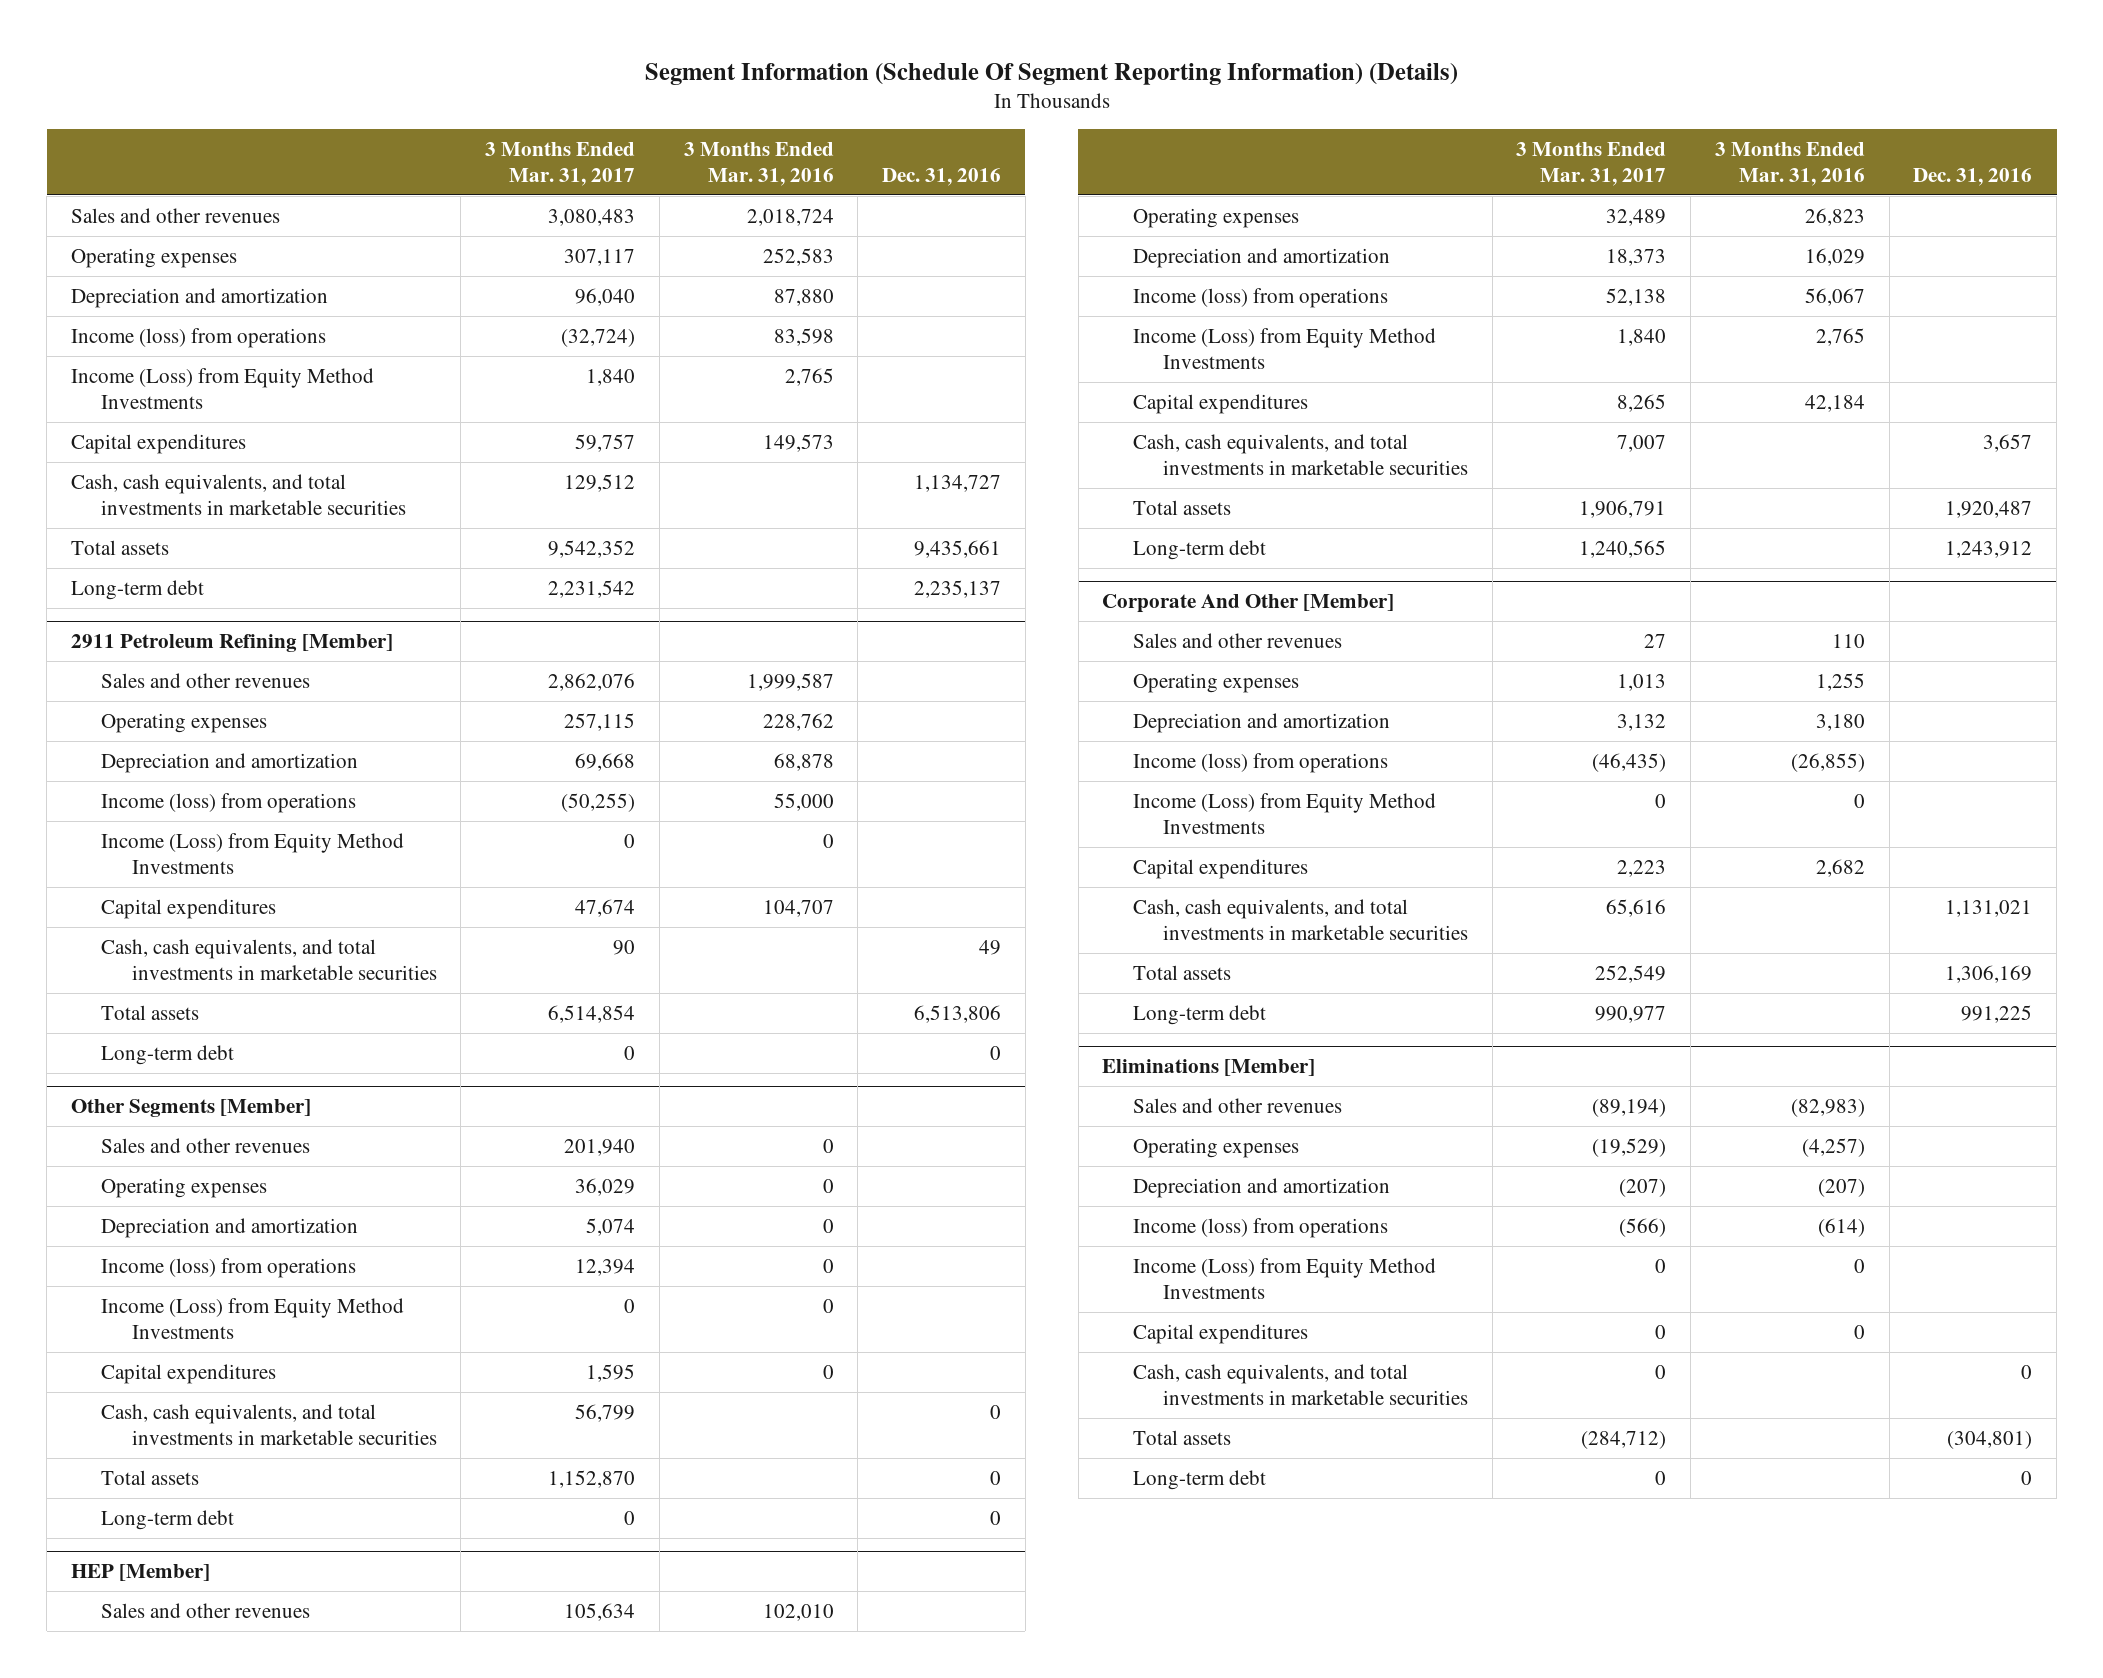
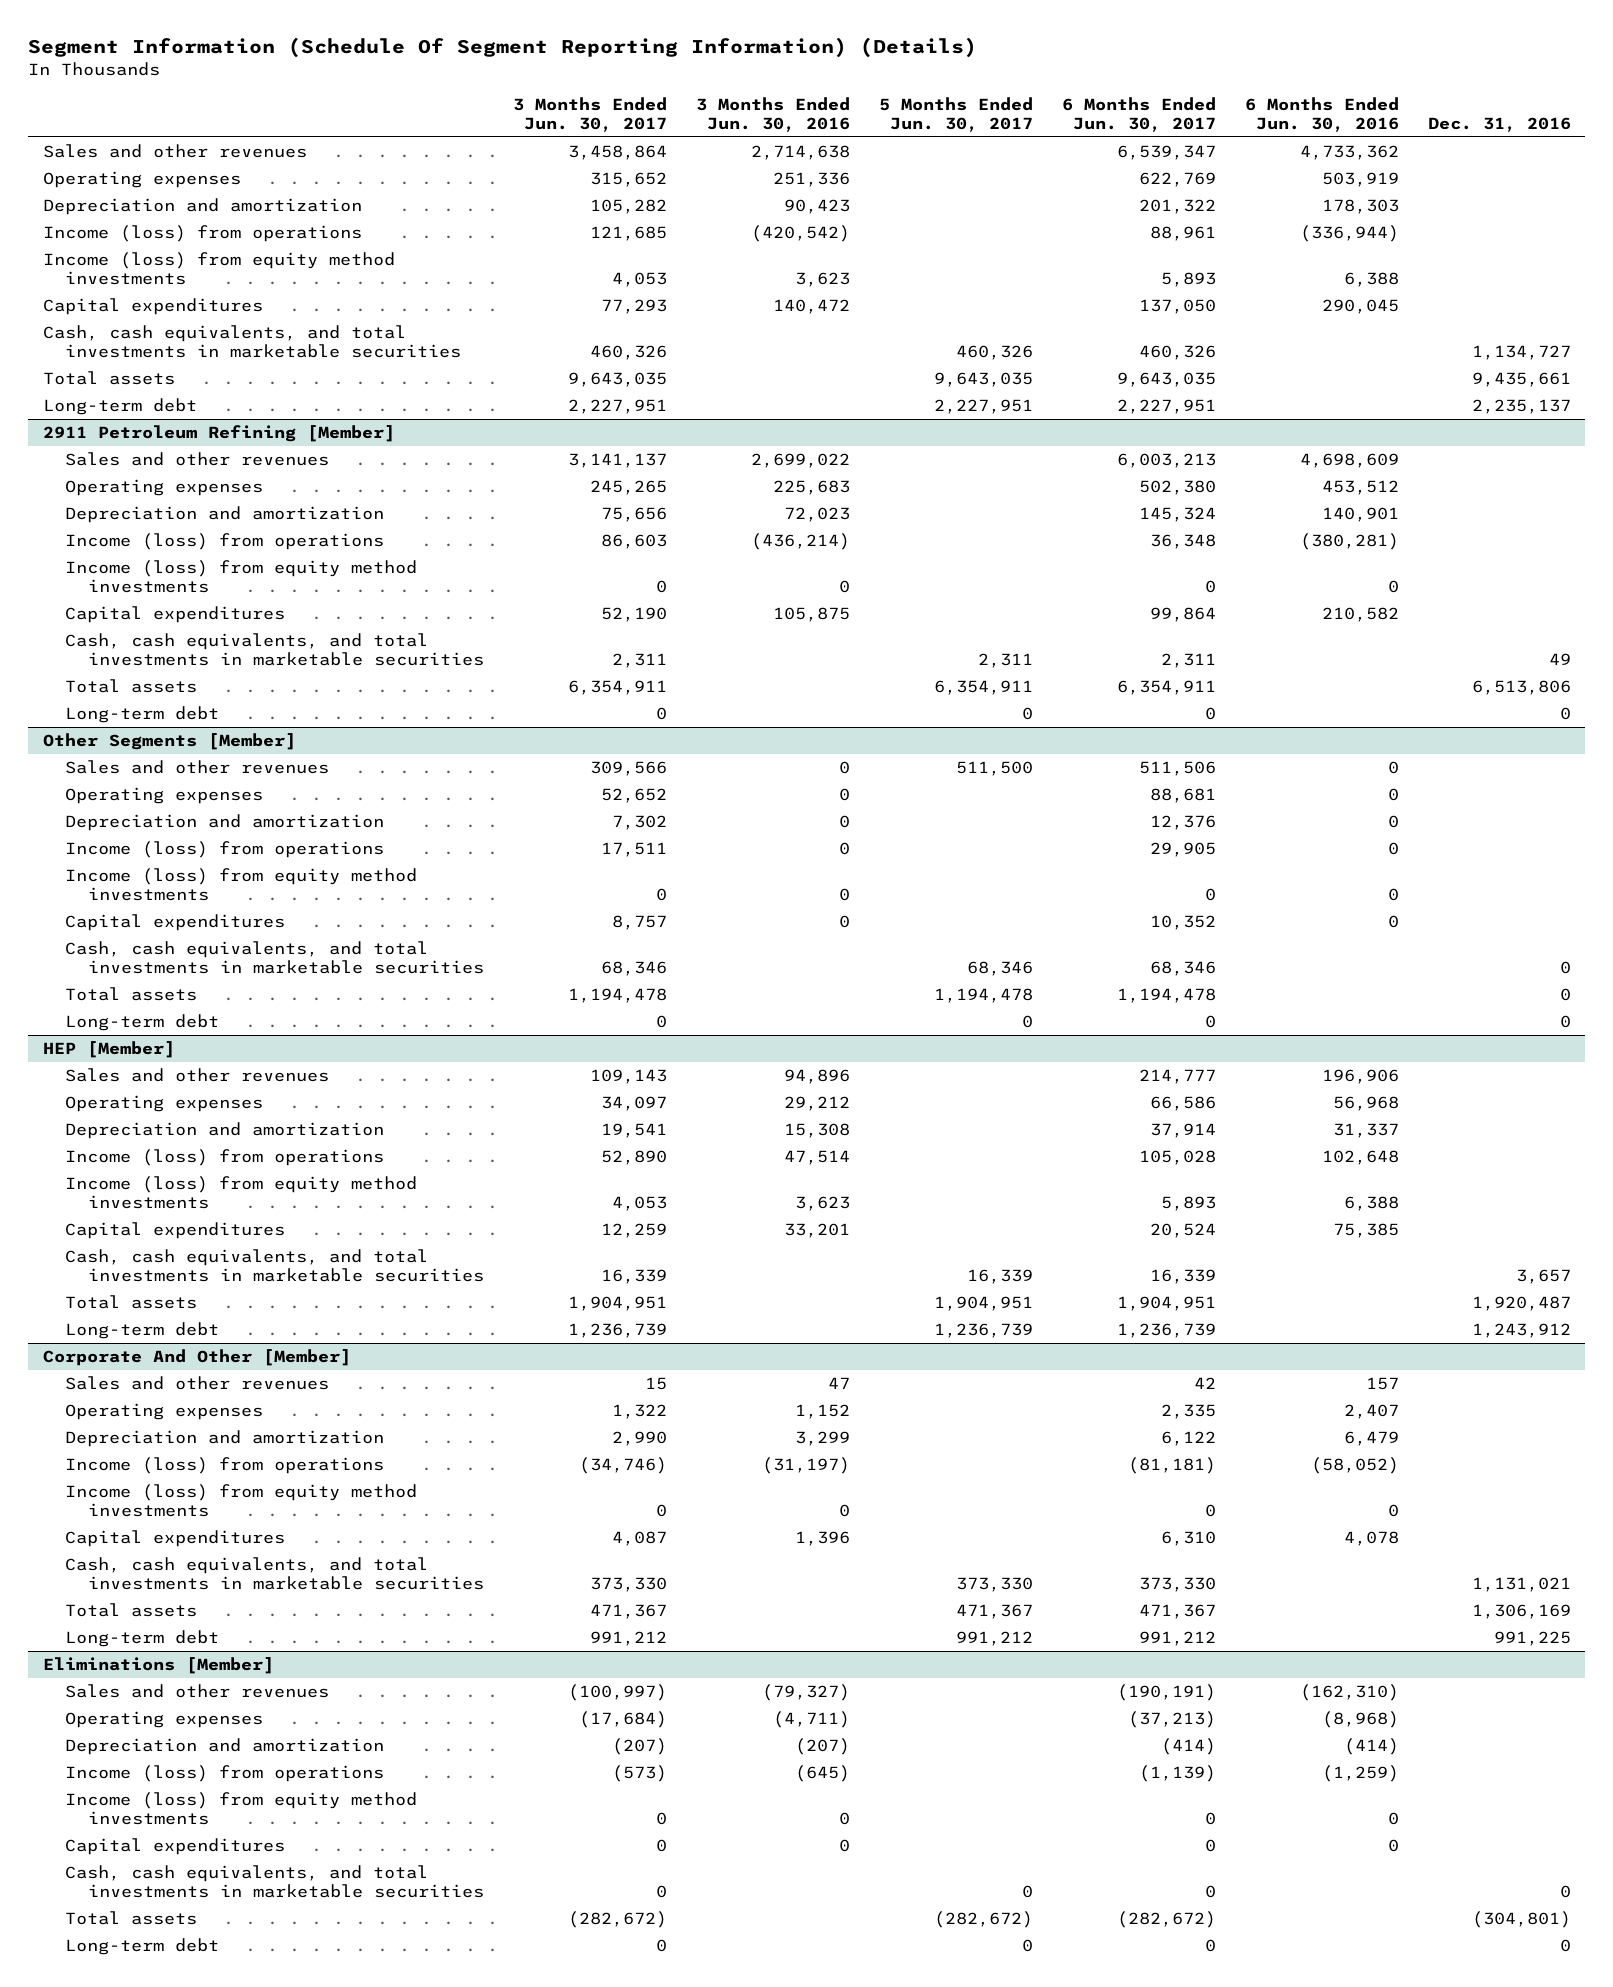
- | 3 Months Ended Mar. 31, 2017 | 3 Months Ended Mar. 31, 2016 | Dec. 31, 2016
+ | 3 Months Ended Jun. 30, 2017 | 3 Months Ended Jun. 30, 2016 | 5 Months Ended Jun. 30, 2017 | 6 Months Ended Jun. 30, 2017 | 6 Months Ended Jun. 30, 2016 | Dec. 31, 2016
- Income (Loss) from Equity Method Investments | 1,840 | 2,765 |
+ Income (loss) from equity method investments | 4,053 | 3,623 | | 5,893 | 6,388 |
@ 2911 Petroleum Refining [Member]
- Income (Loss) from Equity Method Investments | 0 | 0 |
+ Income (loss) from equity method investments | 0 | 0 | | 0 | 0 |
@ Other Segments [Member]
- Income (Loss) from Equity Method Investments | 0 | 0 |
+ Income (loss) from equity method investments | 0 | 0 | | 0 | 0 |
@ HEP [Member]
- Income (Loss) from Equity Method Investments | 1,840 | 2,765 |
+ Income (loss) from equity method investments | 4,053 | 3,623 | | 5,893 | 6,388 |
@ Corporate And Other [Member]
- Income (Loss) from Equity Method Investments | 0 | 0 |
+ Income (loss) from equity method investments | 0 | 0 | | 0 | 0 |
@ Eliminations [Member]
- Income (Loss) from Equity Method Investments | 0 | 0 |
+ Income (loss) from equity method investments | 0 | 0 | | 0 | 0 |

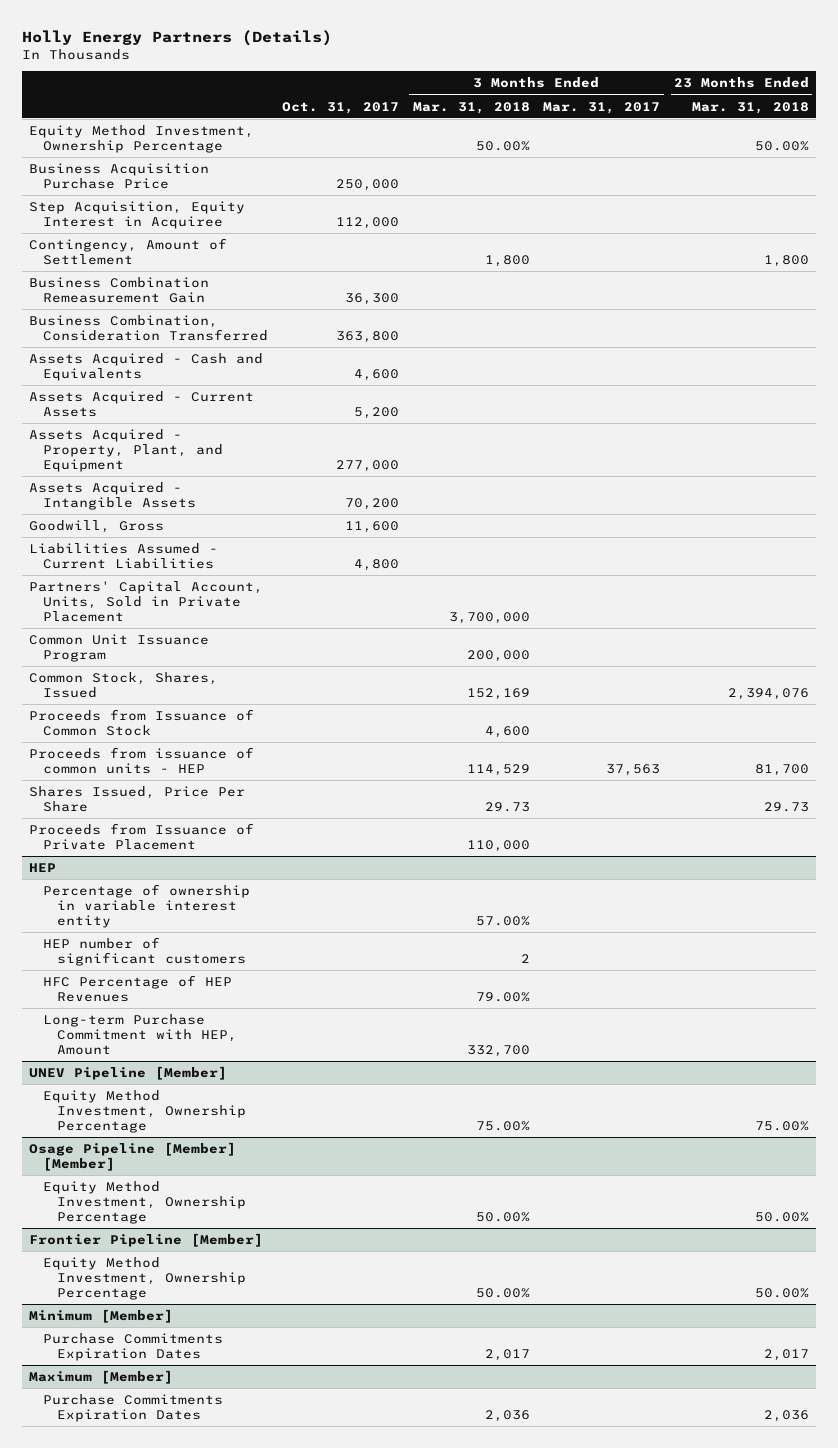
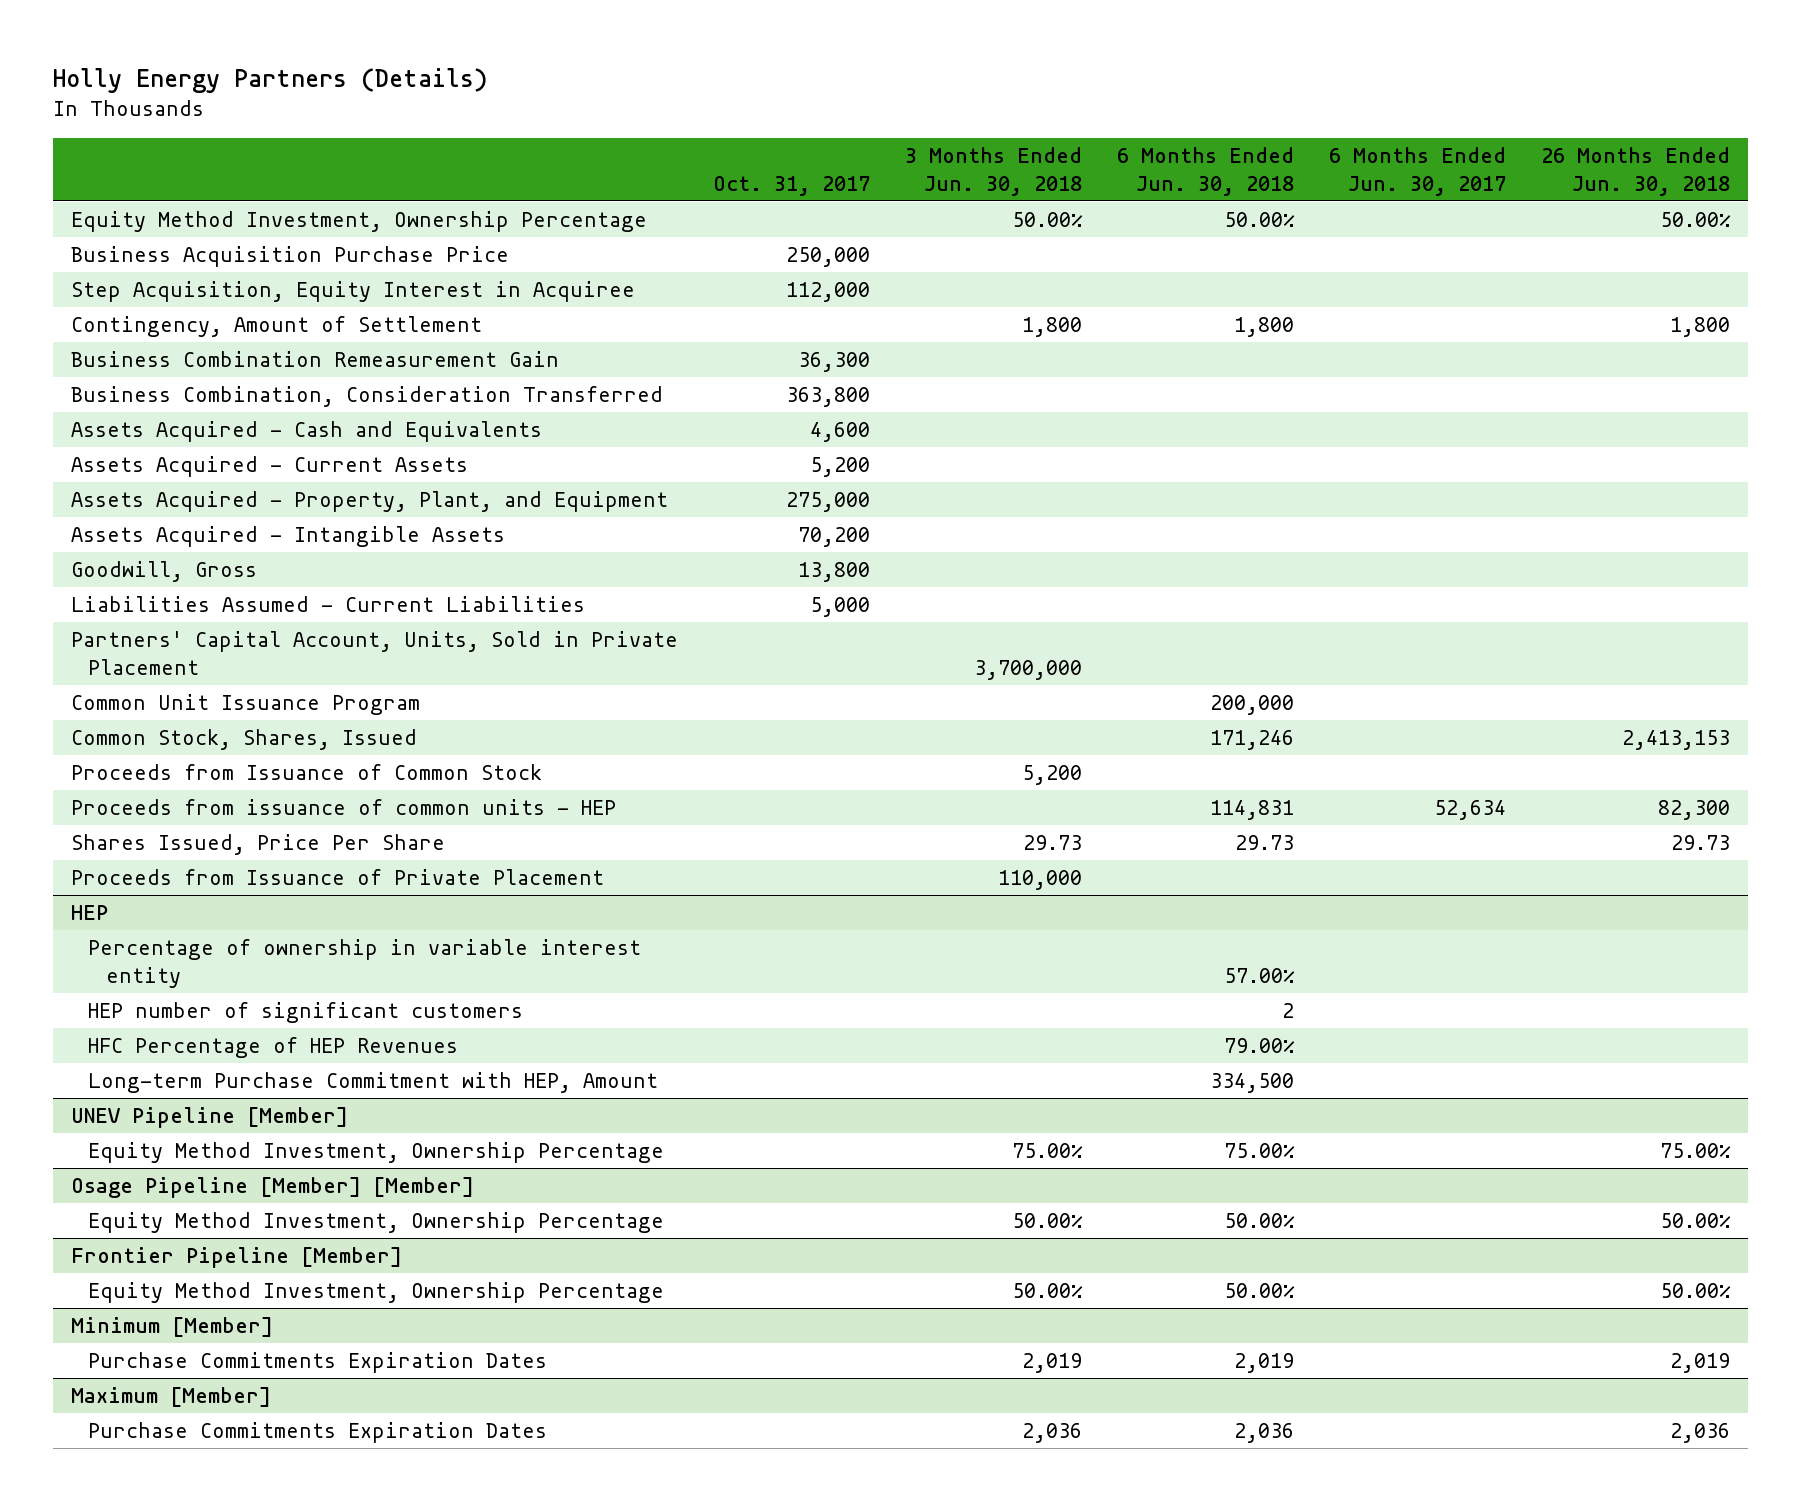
- | Oct. 31, 2017 | 3 Months Ended Mar. 31, 2018 | 3 Months Ended Mar. 31, 2017 | 23 Months Ended Mar. 31, 2018
+ | Oct. 31, 2017 | 3 Months Ended Jun. 30, 2018 | 6 Months Ended Jun. 30, 2018 | 6 Months Ended Jun. 30, 2017 | 26 Months Ended Jun. 30, 2018
- Assets Acquired - Property, Plant, and Equipment | 277,000 | | |
+ Assets Acquired - Property, Plant, and Equipment | 275,000 | | | |
- Goodwill, Gross | 11,600 | | |
- Liabilities Assumed - Current Liabilities | 4,800 | | |
+ Goodwill, Gross | 13,800 | | | |
+ Liabilities Assumed - Current Liabilities | 5,000 | | | |

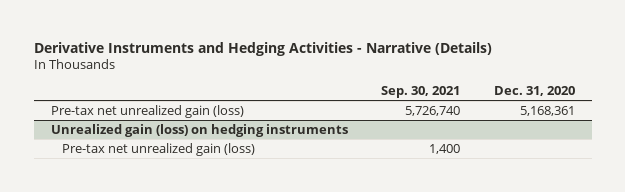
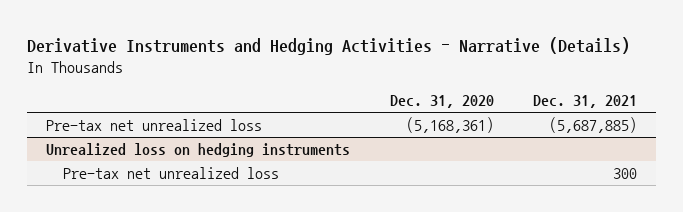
- | Sep. 30, 2021 | Dec. 31, 2020
+ | Dec. 31, 2020 | Dec. 31, 2021
- Pre-tax net unrealized gain (loss) | 5,726,740 | 5,168,361
- Unrealized gain (loss) on hedging instruments
- Pre-tax net unrealized gain (loss) | 1,400 |
+ Pre-tax net unrealized loss | (5,168,361) | (5,687,885)
+ Unrealized loss on hedging instruments
+ Pre-tax net unrealized loss | | 300

